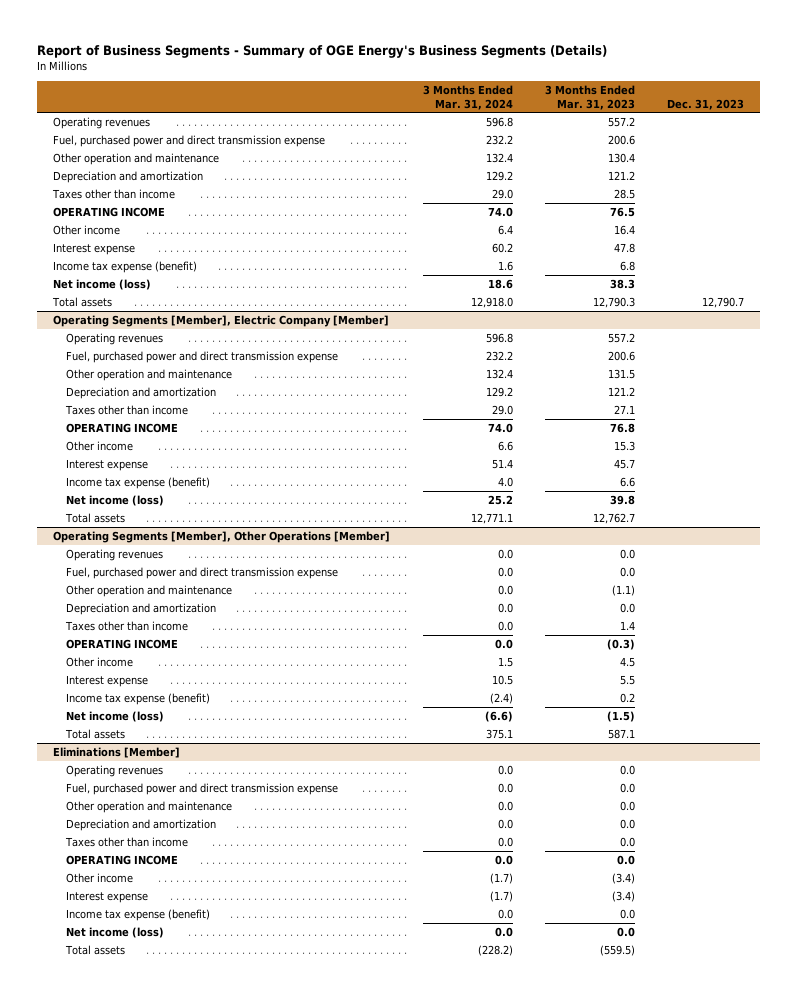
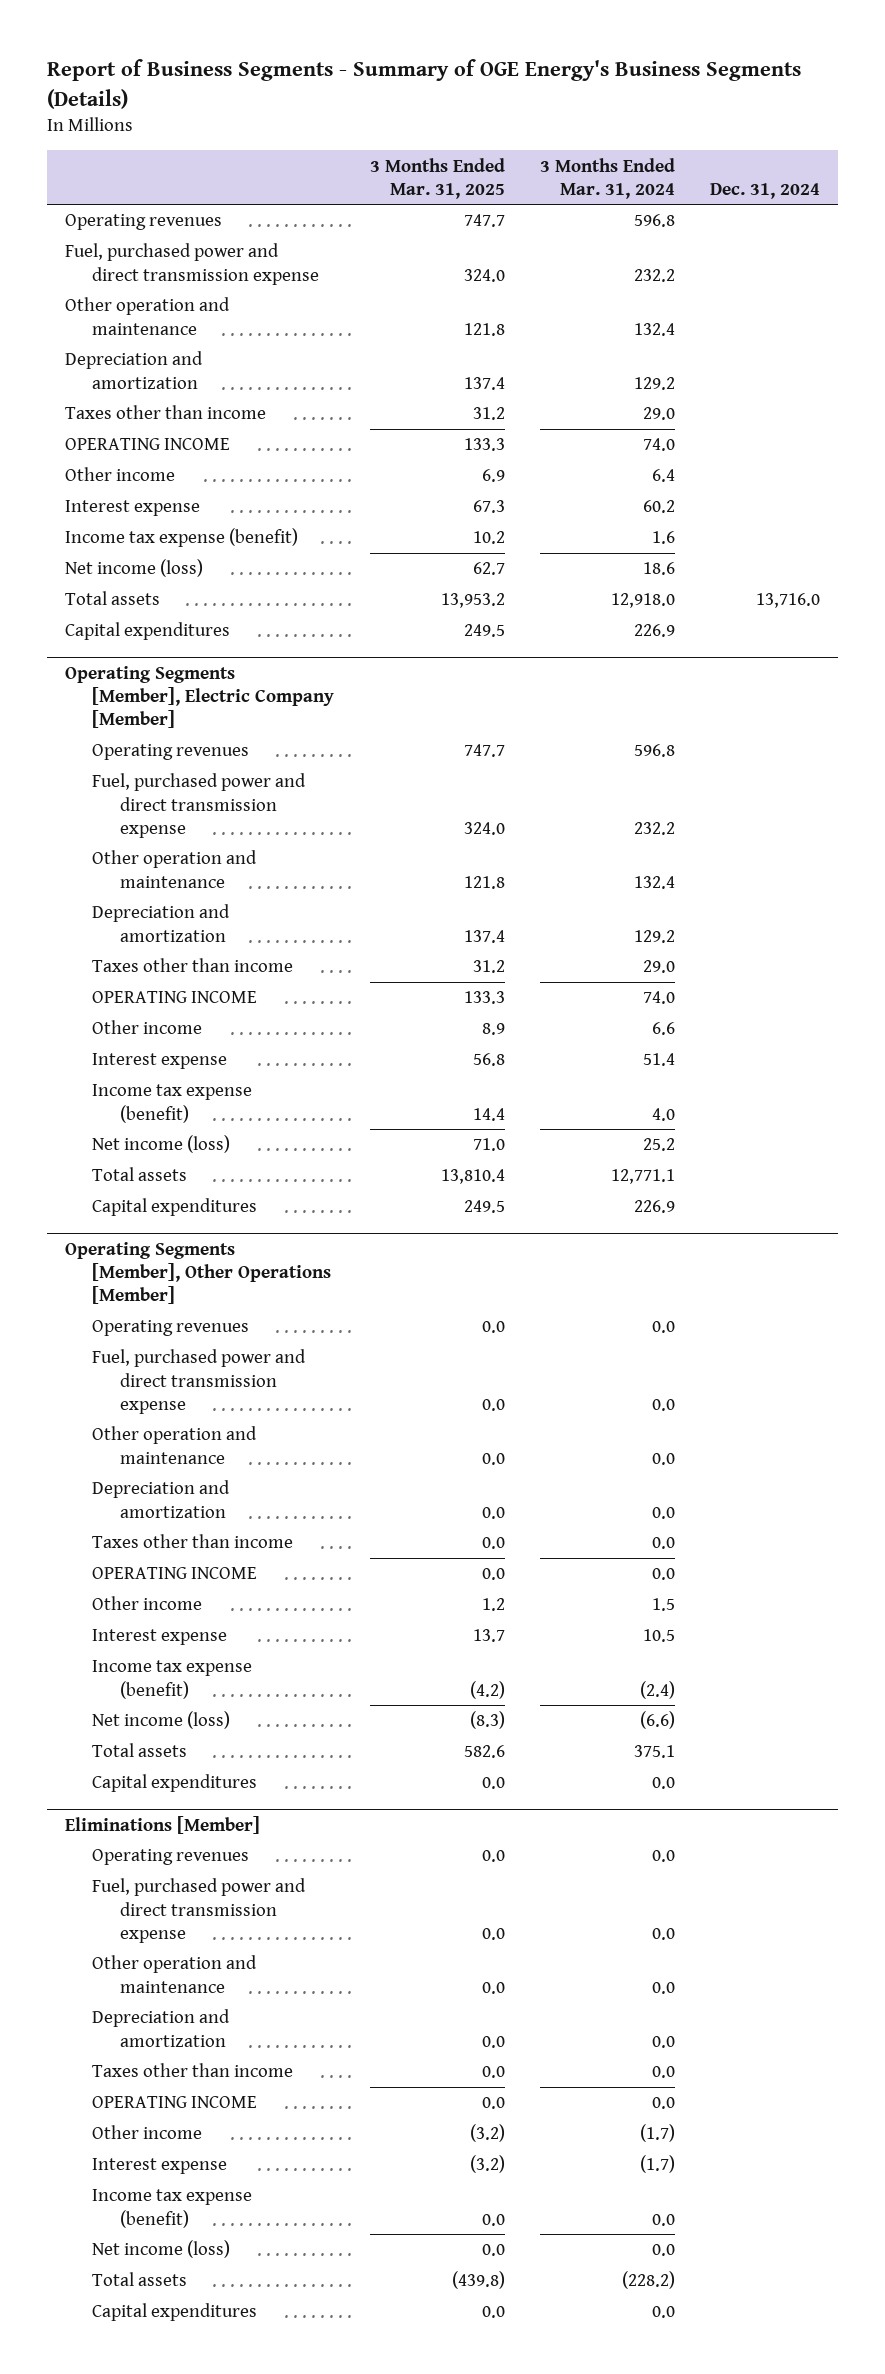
- | 3 Months Ended Mar. 31, 2024 | 3 Months Ended Mar. 31, 2023 | Dec. 31, 2023
+ | 3 Months Ended Mar. 31, 2025 | 3 Months Ended Mar. 31, 2024 | Dec. 31, 2024
+ Capital expenditures | 249.5 | 226.9 |
@ Operating Segments [Member], Electric Company [Member]
+ Capital expenditures | 249.5 | 226.9 |
@ Operating Segments [Member], Other Operations [Member]
+ Capital expenditures | 0.0 | 0.0 |
@ Eliminations [Member]
+ Capital expenditures | 0.0 | 0.0 |

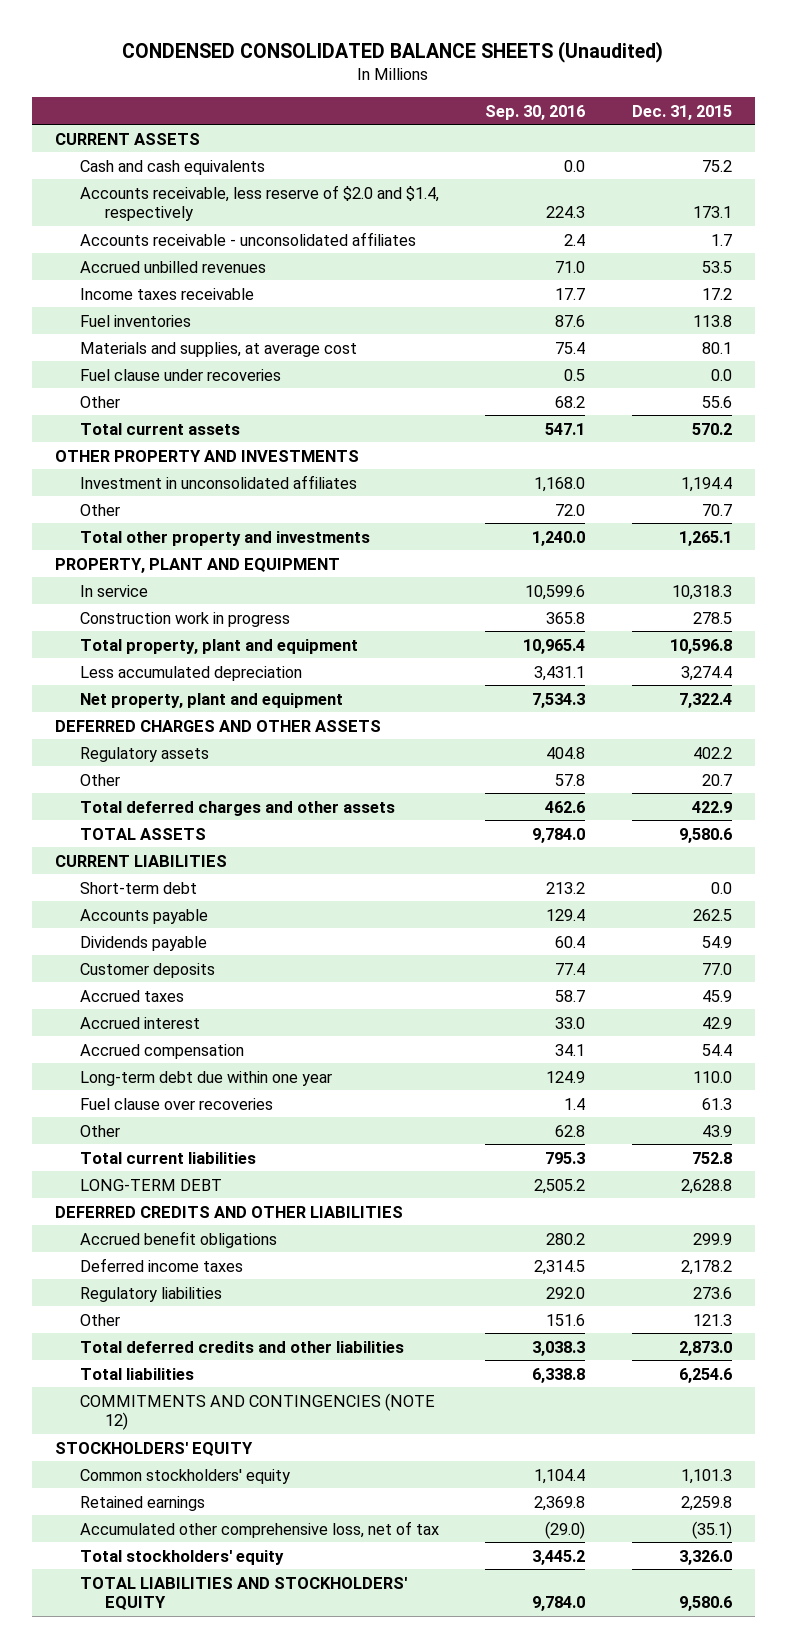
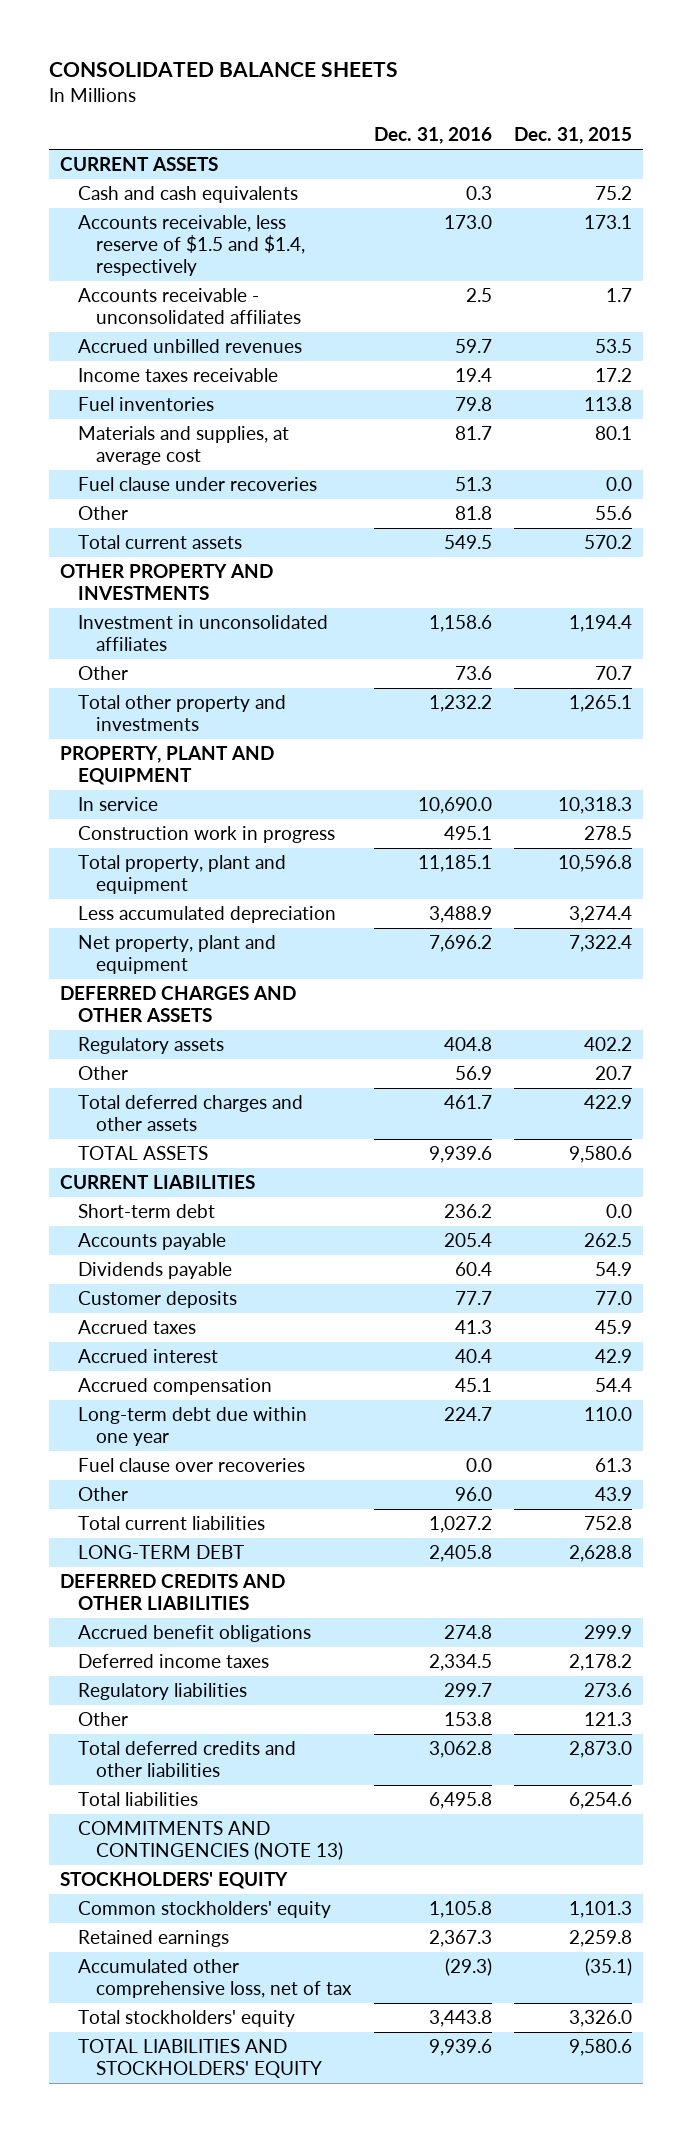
- CONDENSED CONSOLIDATED BALANCE SHEETS (Unaudited)
+ CONSOLIDATED BALANCE SHEETS
- | Sep. 30, 2016 | Dec. 31, 2015
+ | Dec. 31, 2016 | Dec. 31, 2015
- Accounts receivable, less reserve of $2.0 and $1.4, respectively | 224.3 | 173.1
+ Accounts receivable, less reserve of $1.5 and $1.4, respectively | 173.0 | 173.1
- COMMITMENTS AND CONTINGENCIES (NOTE 12)
+ COMMITMENTS AND CONTINGENCIES (NOTE 13)

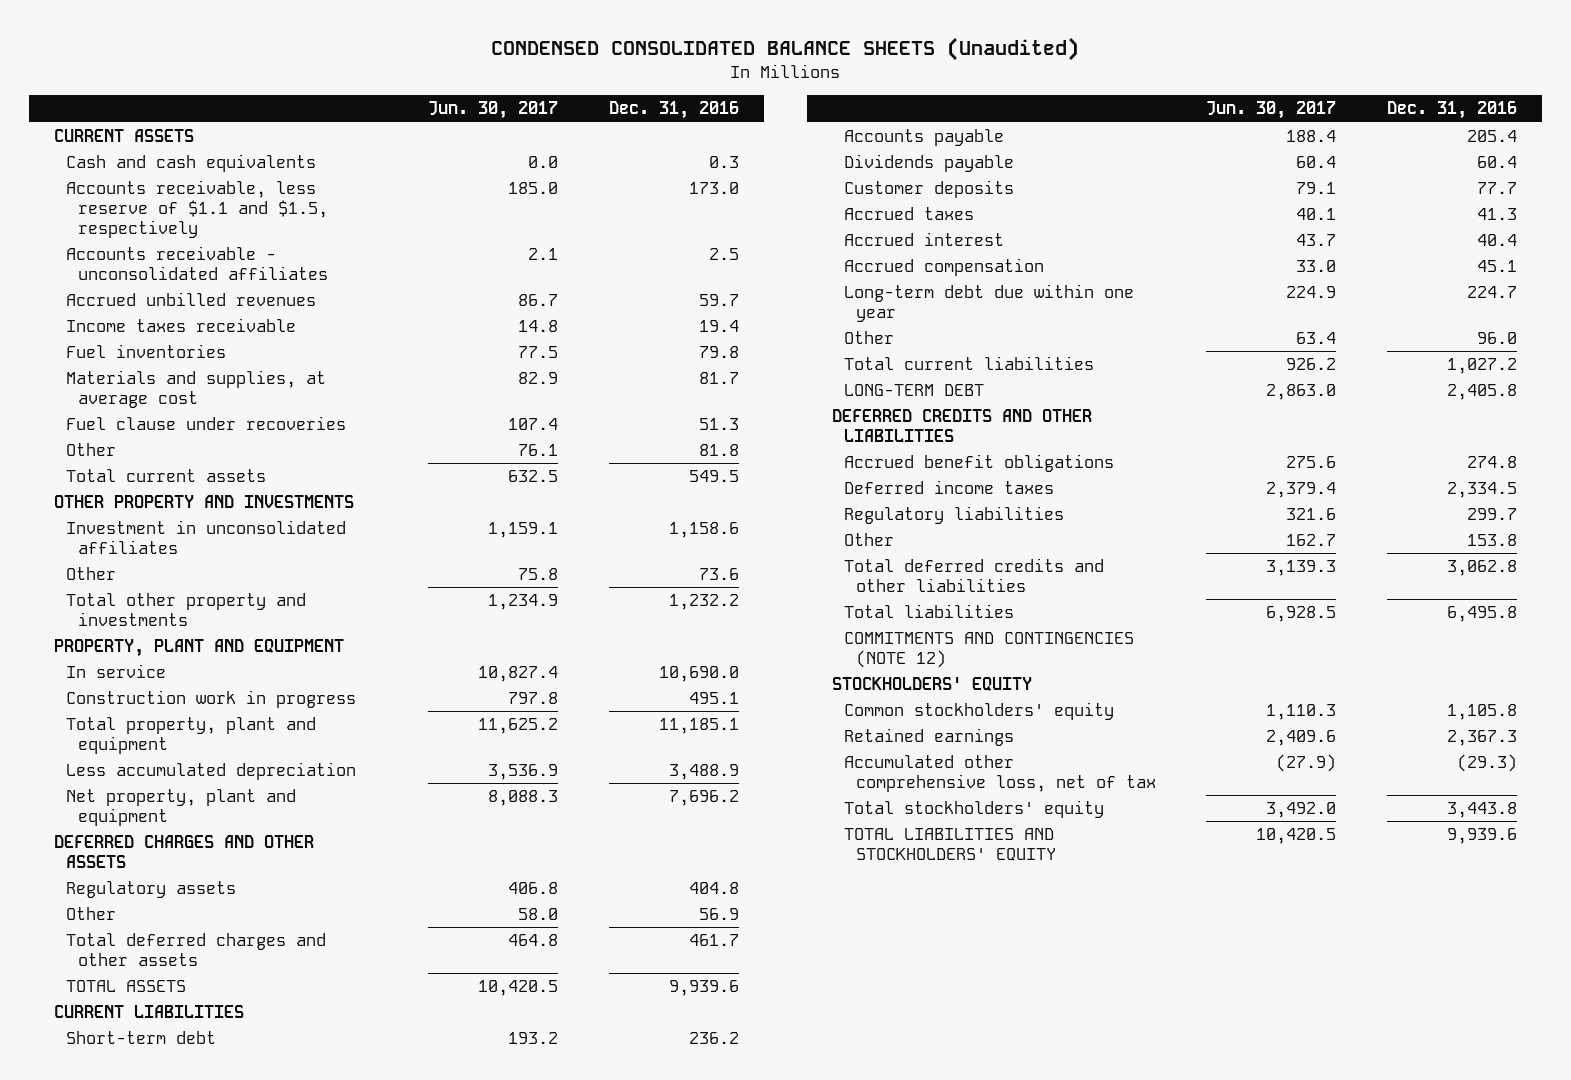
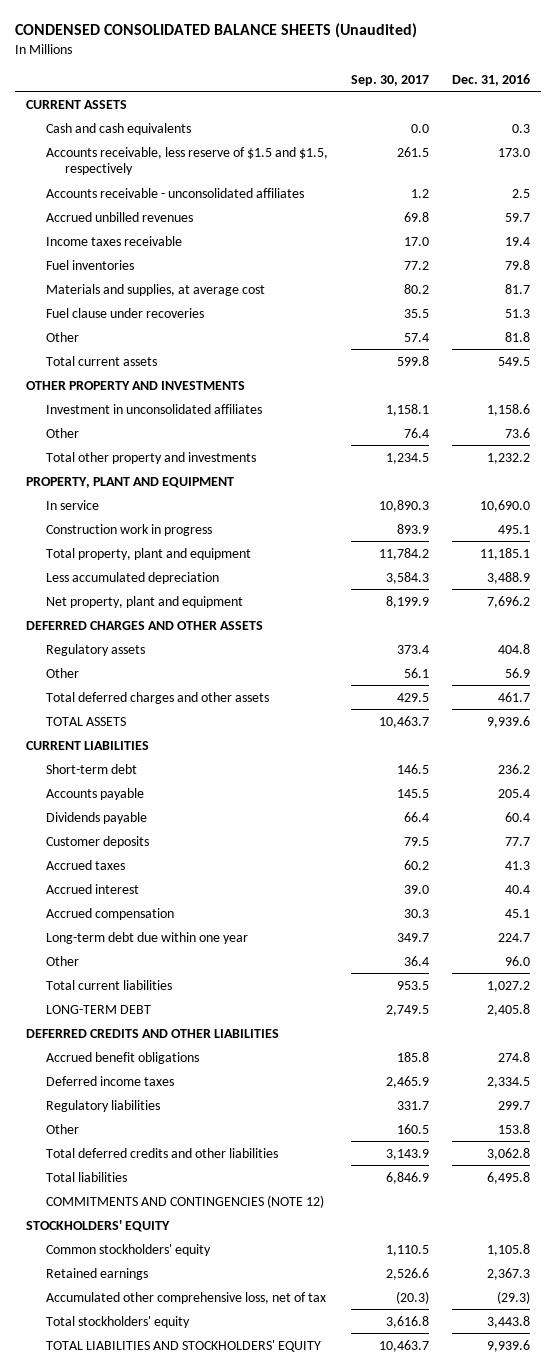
- | Jun. 30, 2017 | Dec. 31, 2016
+ | Sep. 30, 2017 | Dec. 31, 2016
- Accounts receivable, less reserve of $1.1 and $1.5, respectively | 185.0 | 173.0
+ Accounts receivable, less reserve of $1.5 and $1.5, respectively | 261.5 | 173.0

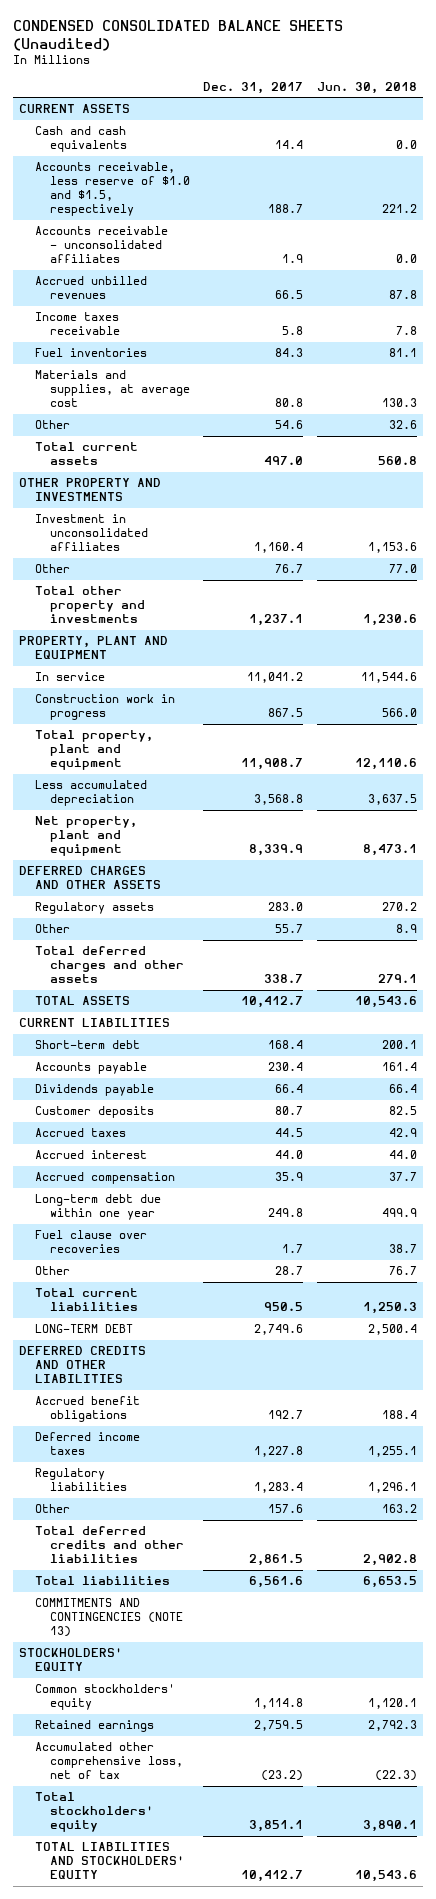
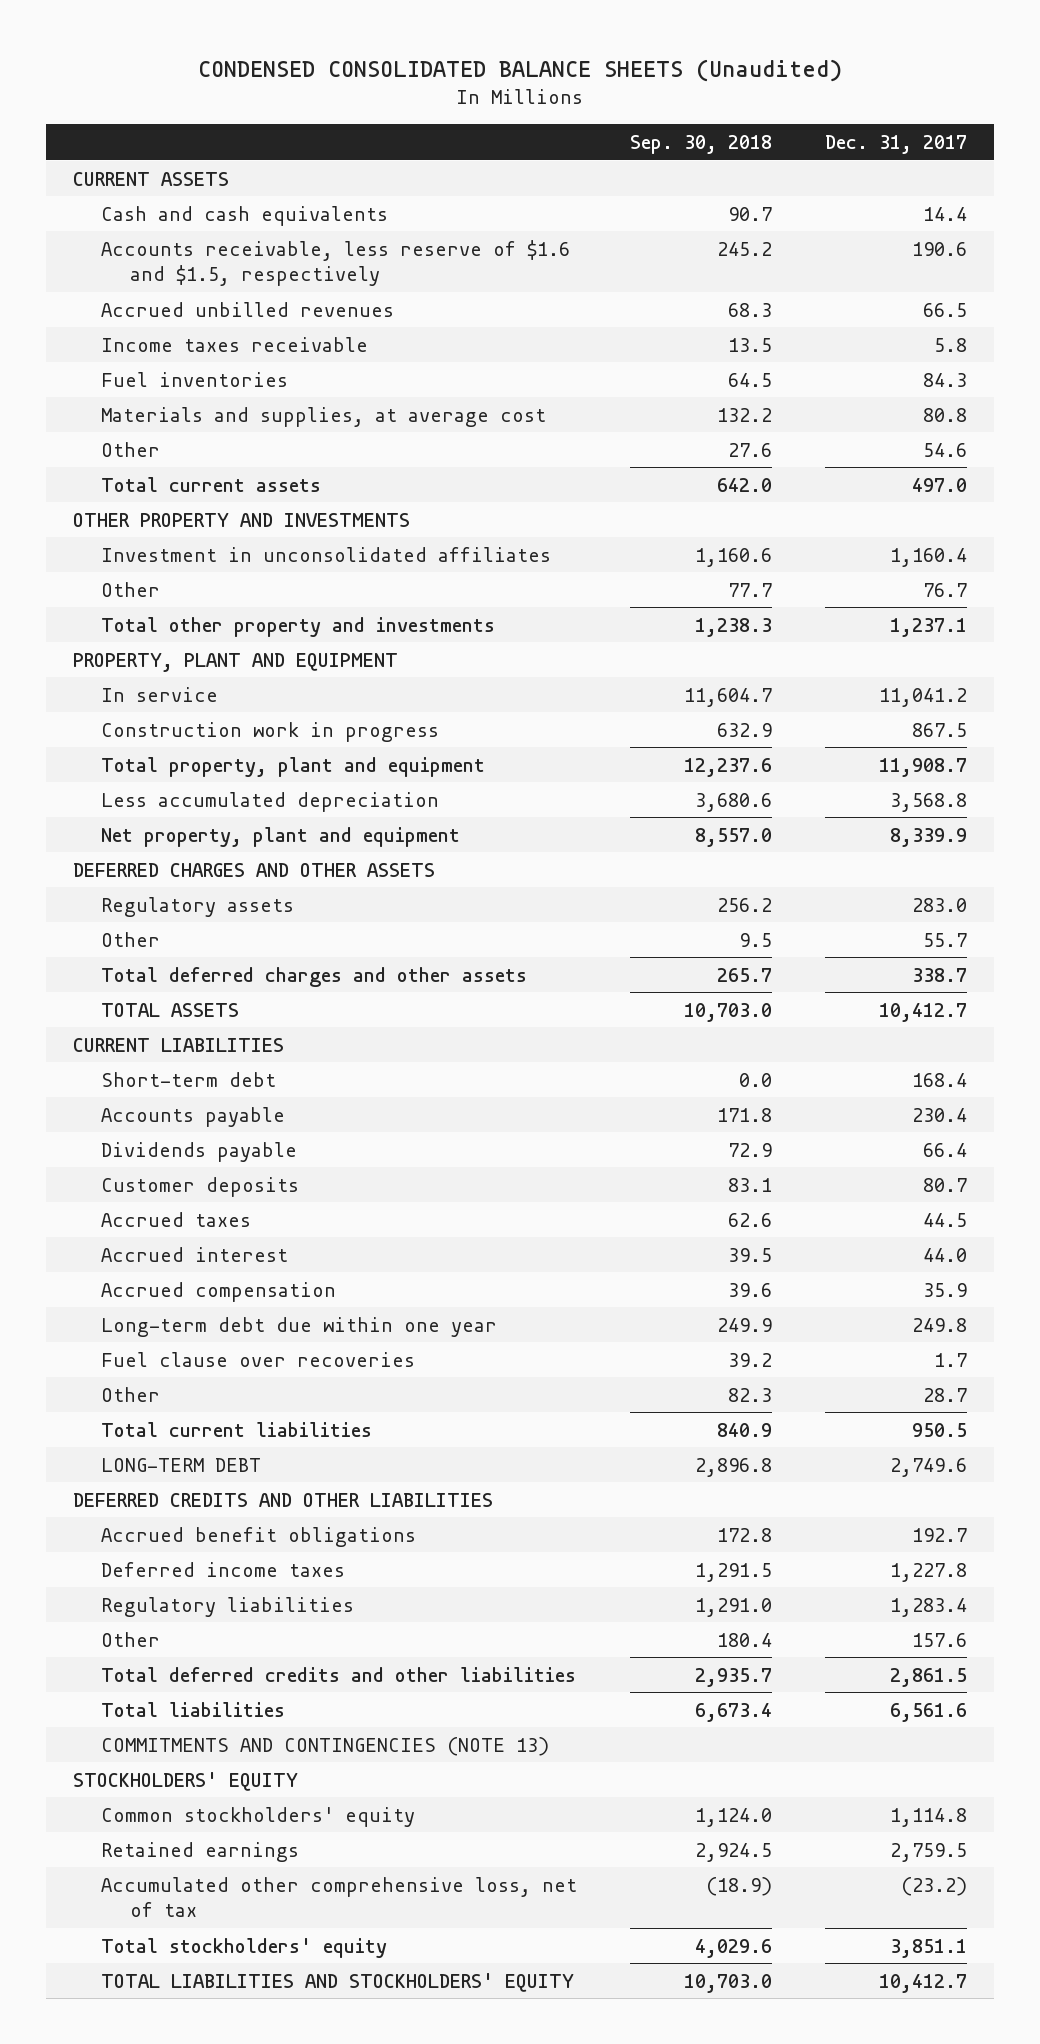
- | Dec. 31, 2017 | Jun. 30, 2018
+ | Sep. 30, 2018 | Dec. 31, 2017
- Accounts receivable, less reserve of $1.0 and $1.5, respectively | 188.7 | 221.2
- Accounts receivable - unconsolidated affiliates | 1.9 | 0.0
+ Accounts receivable, less reserve of $1.6 and $1.5, respectively | 245.2 | 190.6

